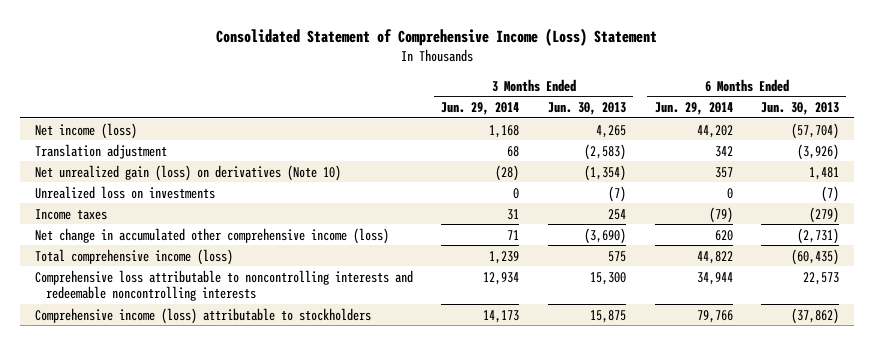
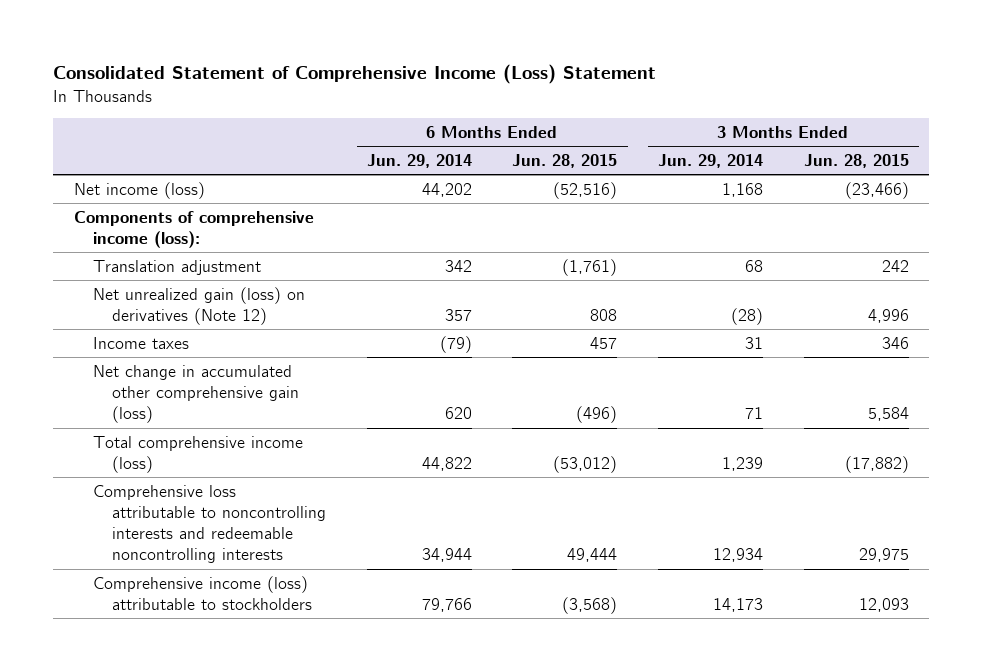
- | 3 Months Ended Jun. 29, 2014 | 3 Months Ended Jun. 30, 2013 | 6 Months Ended Jun. 29, 2014 | 6 Months Ended Jun. 30, 2013
+ | 6 Months Ended Jun. 29, 2014 | 6 Months Ended Jun. 28, 2015 | 3 Months Ended Jun. 29, 2014 | 3 Months Ended Jun. 28, 2015
+ Components of comprehensive income (loss):
- Net unrealized gain (loss) on derivatives (Note 10) | (28) | (1,354) | 357 | 1,481
- Unrealized loss on investments | 0 | (7) | 0 | (7)
+ Net unrealized gain (loss) on derivatives (Note 12) | 357 | 808 | (28) | 4,996
- Net change in accumulated other comprehensive income (loss) | 71 | (3,690) | 620 | (2,731)
+ Net change in accumulated other comprehensive gain (loss) | 620 | (496) | 71 | 5,584

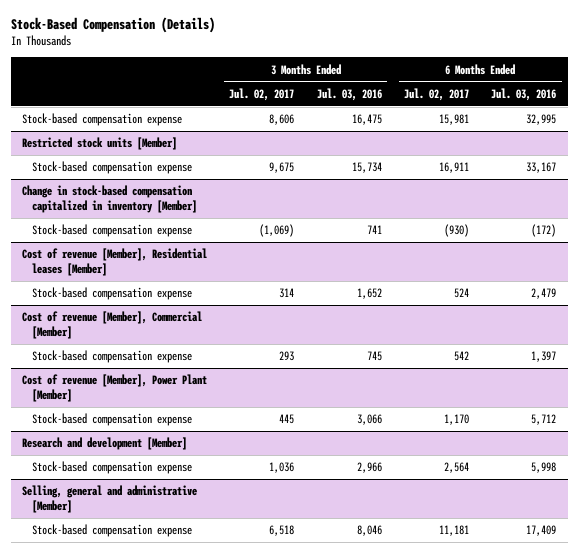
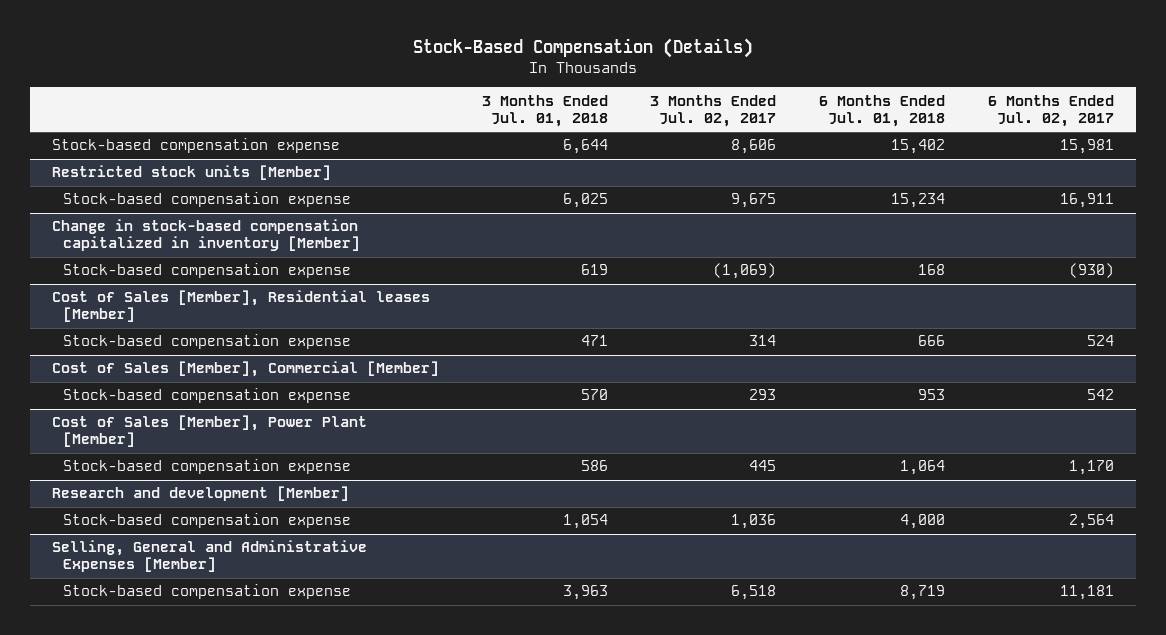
- | 3 Months Ended Jul. 02, 2017 | 3 Months Ended Jul. 03, 2016 | 6 Months Ended Jul. 02, 2017 | 6 Months Ended Jul. 03, 2016
+ | 3 Months Ended Jul. 01, 2018 | 3 Months Ended Jul. 02, 2017 | 6 Months Ended Jul. 01, 2018 | 6 Months Ended Jul. 02, 2017
- Cost of revenue [Member], Residential leases [Member]
+ Cost of Sales [Member], Residential leases [Member]
- Cost of revenue [Member], Commercial [Member]
+ Cost of Sales [Member], Commercial [Member]
- Cost of revenue [Member], Power Plant [Member]
+ Cost of Sales [Member], Power Plant [Member]
- Selling, general and administrative [Member]
+ Selling, General and Administrative Expenses [Member]

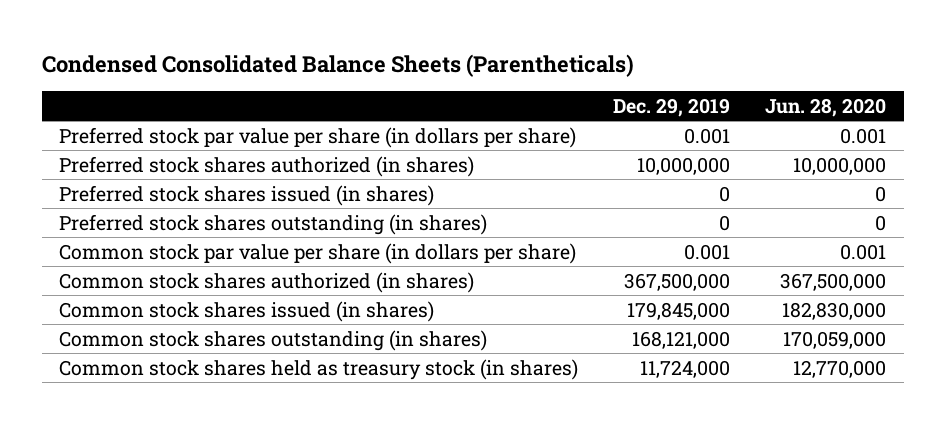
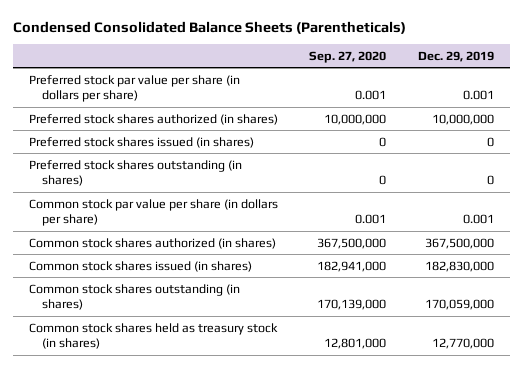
- | Dec. 29, 2019 | Jun. 28, 2020
+ | Sep. 27, 2020 | Dec. 29, 2019
- Common stock shares issued (in shares) | 179,845,000 | 182,830,000
- Common stock shares outstanding (in shares) | 168,121,000 | 170,059,000
- Common stock shares held as treasury stock (in shares) | 11,724,000 | 12,770,000
+ Common stock shares issued (in shares) | 182,941,000 | 182,830,000
+ Common stock shares outstanding (in shares) | 170,139,000 | 170,059,000
+ Common stock shares held as treasury stock (in shares) | 12,801,000 | 12,770,000

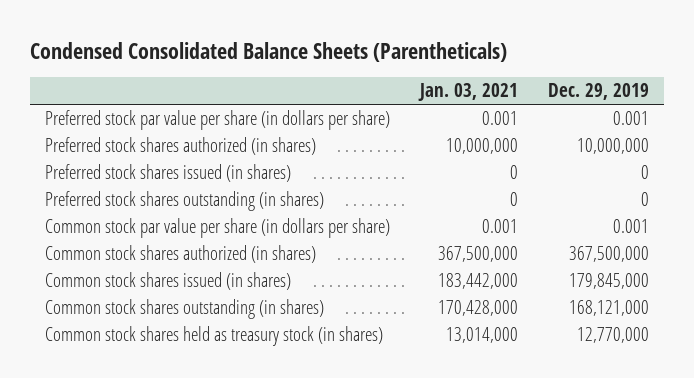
- | Sep. 27, 2020 | Dec. 29, 2019
+ | Jan. 03, 2021 | Dec. 29, 2019
- Common stock shares issued (in shares) | 182,941,000 | 182,830,000
- Common stock shares outstanding (in shares) | 170,139,000 | 170,059,000
+ Common stock shares issued (in shares) | 183,442,000 | 179,845,000
+ Common stock shares outstanding (in shares) | 170,428,000 | 168,121,000

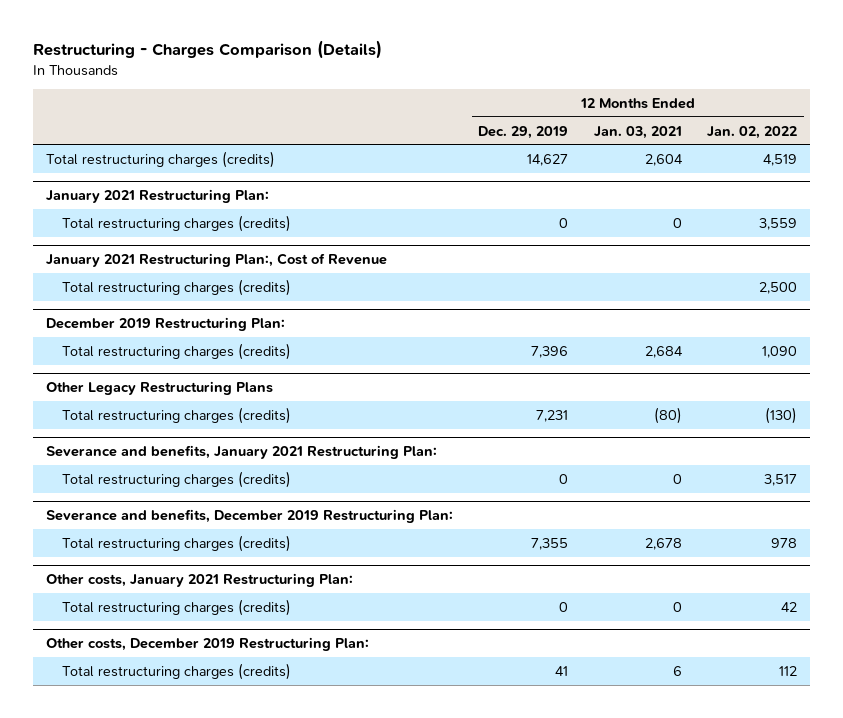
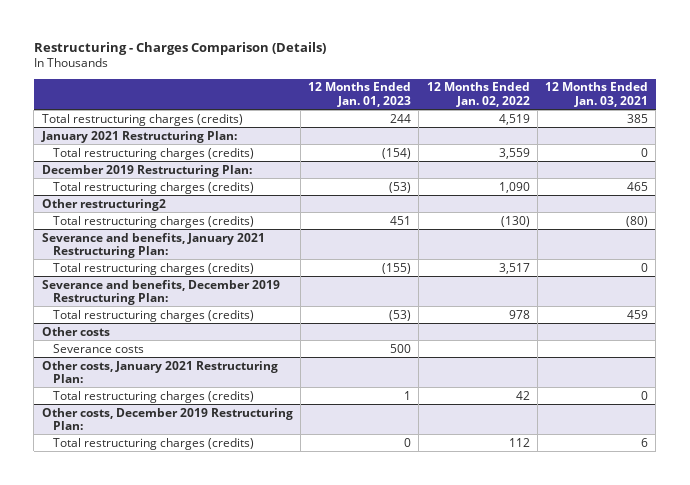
- | 12 Months Ended Dec. 29, 2019 | 12 Months Ended Jan. 03, 2021 | 12 Months Ended Jan. 02, 2022
+ | 12 Months Ended Jan. 01, 2023 | 12 Months Ended Jan. 02, 2022 | 12 Months Ended Jan. 03, 2021
- Total restructuring charges (credits) | 14,627 | 2,604 | 4,519
+ Total restructuring charges (credits) | 244 | 4,519 | 385
- January 2021 Restructuring Plan:, Cost of Revenue
- Total restructuring charges (credits) | | | 2,500
@ December 2019 Restructuring Plan:
- Total restructuring charges (credits) | 7,396 | 2,684 | 1,090
- Other Legacy Restructuring Plans
@ December 2019 Restructuring Plan:
+ Total restructuring charges (credits) | (53) | 1,090 | 465
+ Other restructuring2
@ Severance and benefits, December 2019 Restructuring Plan:
- Total restructuring charges (credits) | 7,355 | 2,678 | 978
+ Total restructuring charges (credits) | (53) | 978 | 459
+ Other costs
+ Severance costs | 500 | |

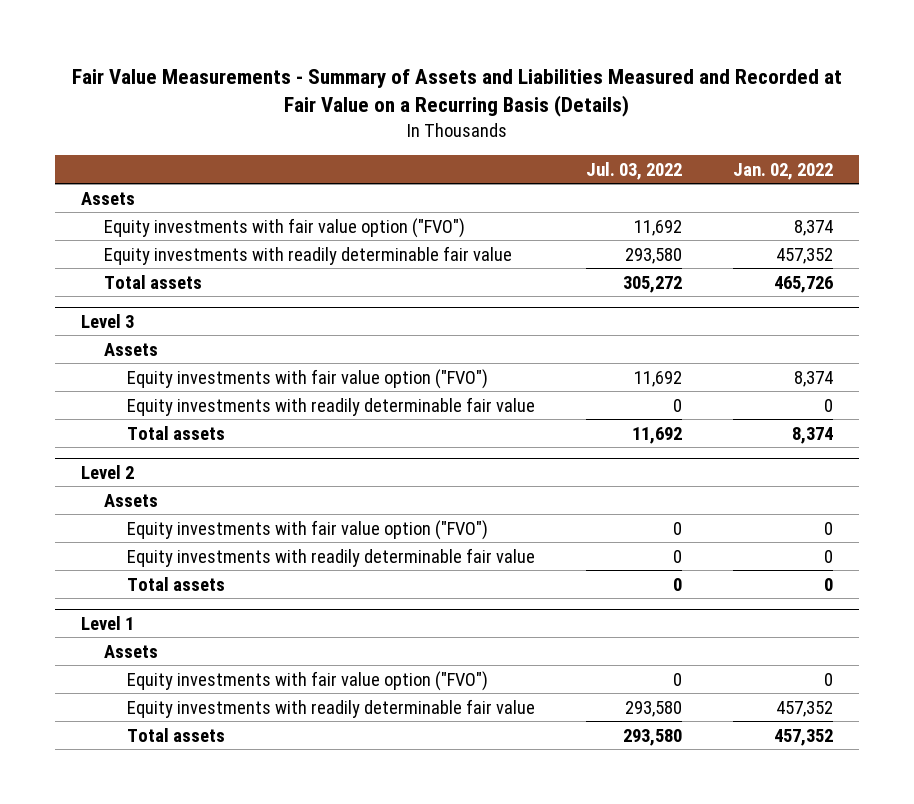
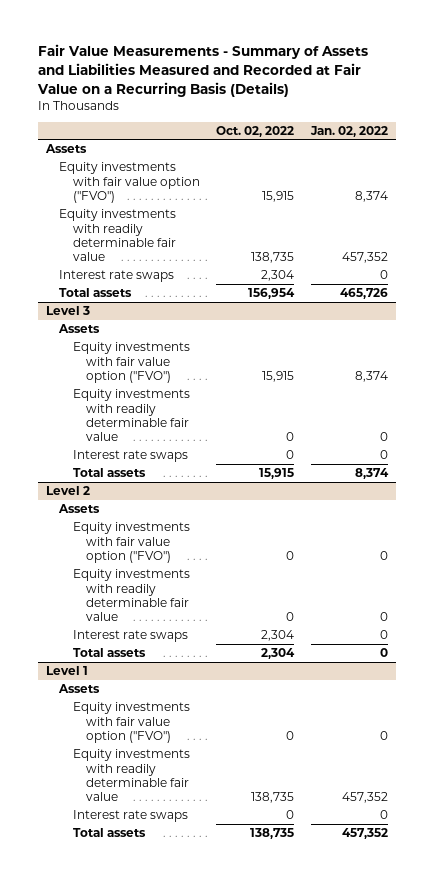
- | Jul. 03, 2022 | Jan. 02, 2022
+ | Oct. 02, 2022 | Jan. 02, 2022
+ Interest rate swaps | 2,304 | 0
@ Level 3
+ Interest rate swaps | 0 | 0
@ Level 2
+ Interest rate swaps | 2,304 | 0
@ Level 1
+ Interest rate swaps | 0 | 0

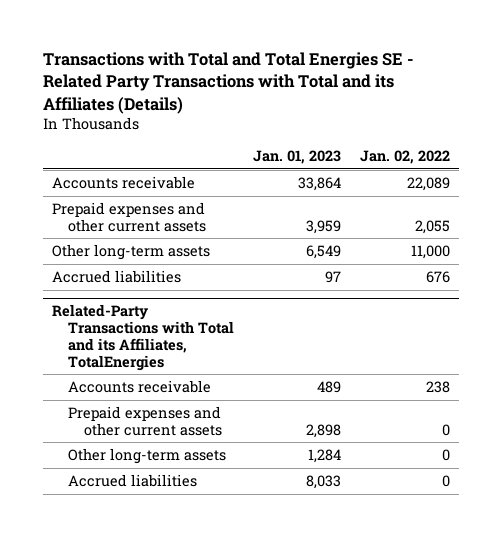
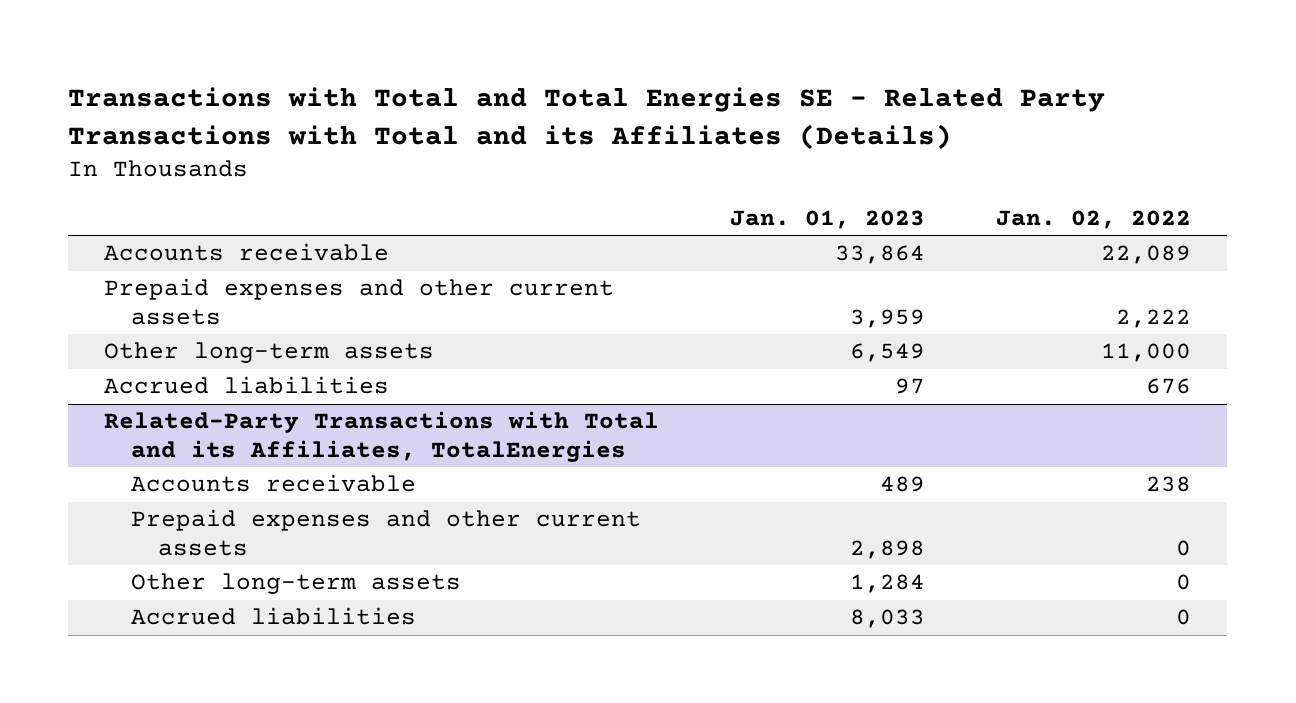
- Prepaid expenses and other current assets | 3,959 | 2,055
+ Prepaid expenses and other current assets | 3,959 | 2,222

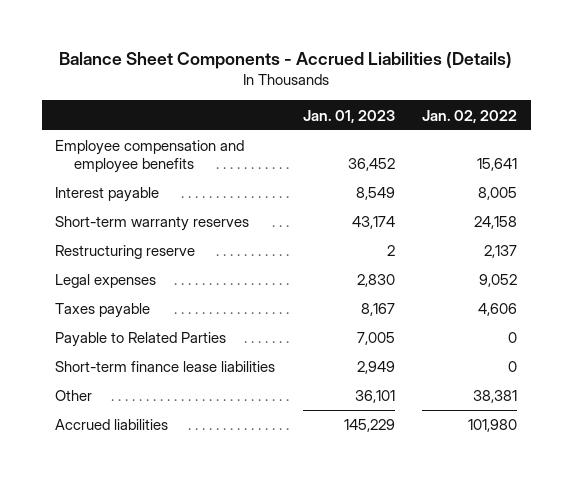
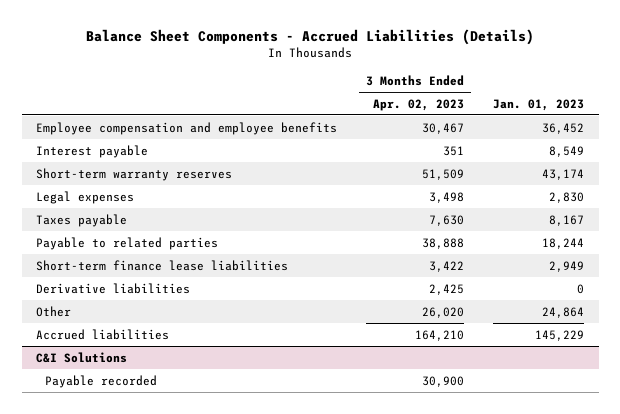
- | Jan. 01, 2023 | Jan. 02, 2022
+ | 3 Months Ended Apr. 02, 2023 | Jan. 01, 2023
- Restructuring reserve | 2 | 2,137
- Payable to Related Parties | 7,005 | 0
+ Payable to related parties | 38,888 | 18,244
- Other | 36,101 | 38,381
+ Derivative liabilities | 2,425 | 0
+ Other | 26,020 | 24,864
+ C&I Solutions
+ Payable recorded | 30,900 |

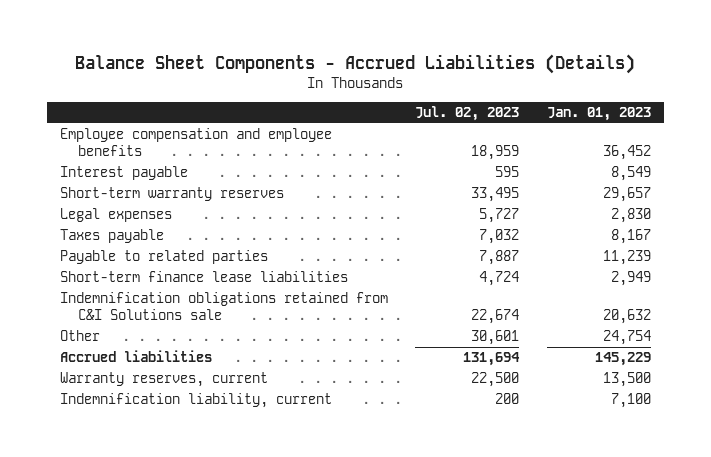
- | 3 Months Ended Apr. 02, 2023 | Jan. 01, 2023
+ | Jul. 02, 2023 | Jan. 01, 2023
- Short-term warranty reserves | 51,509 | 43,174
+ Short-term warranty reserves | 33,495 | 29,657
- Payable to related parties | 38,888 | 18,244
+ Payable to related parties | 7,887 | 11,239
- Derivative liabilities | 2,425 | 0
- Other | 26,020 | 24,864
+ Indemnification obligations retained from C&I Solutions sale | 22,674 | 20,632
+ Other | 30,601 | 24,754
- C&I Solutions
- Payable recorded | 30,900 |
+ Warranty reserves, current | 22,500 | 13,500
+ Indemnification liability, current | 200 | 7,100

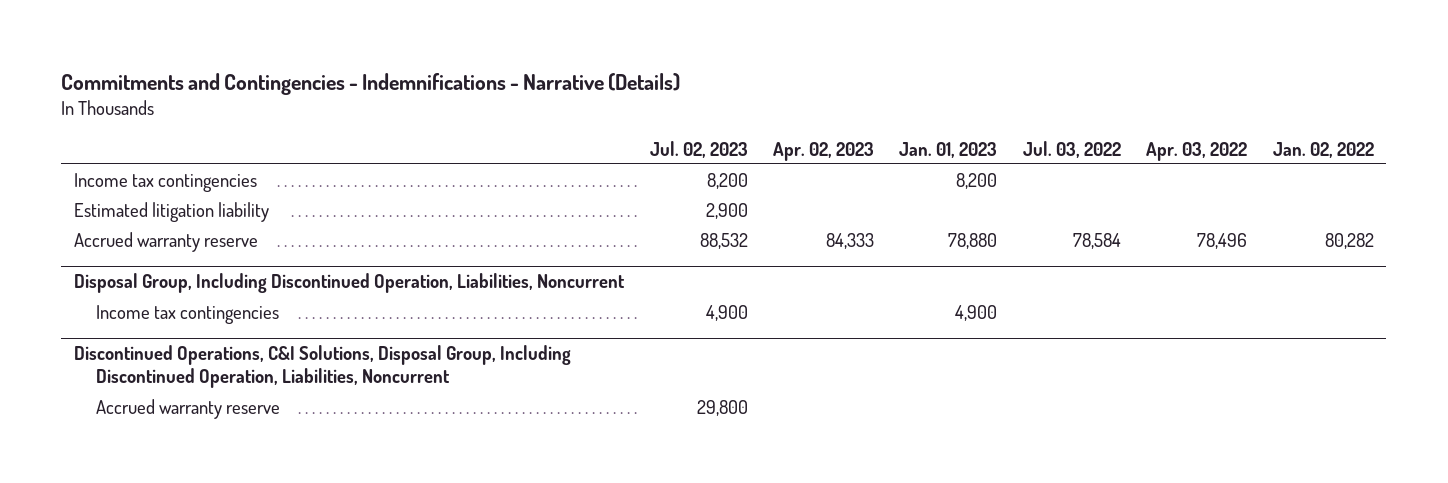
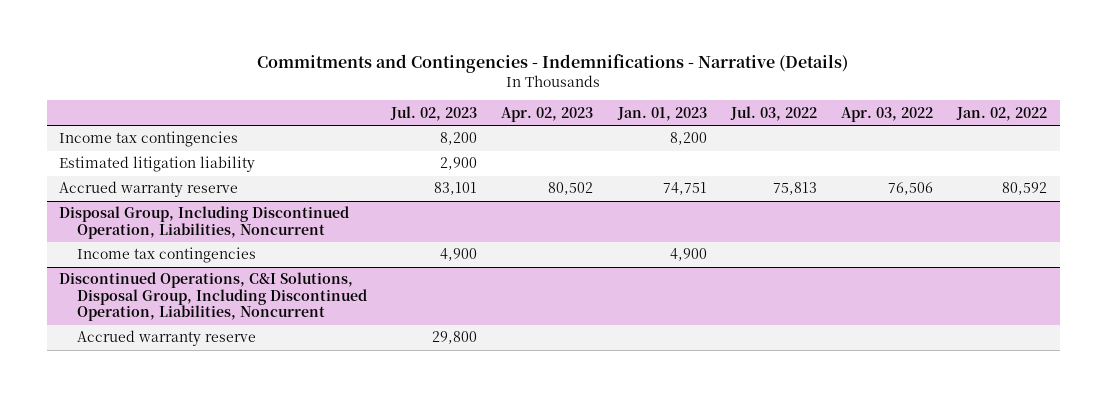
- Accrued warranty reserve | 88,532 | 84,333 | 78,880 | 78,584 | 78,496 | 80,282
+ Accrued warranty reserve | 83,101 | 80,502 | 74,751 | 75,813 | 76,506 | 80,592

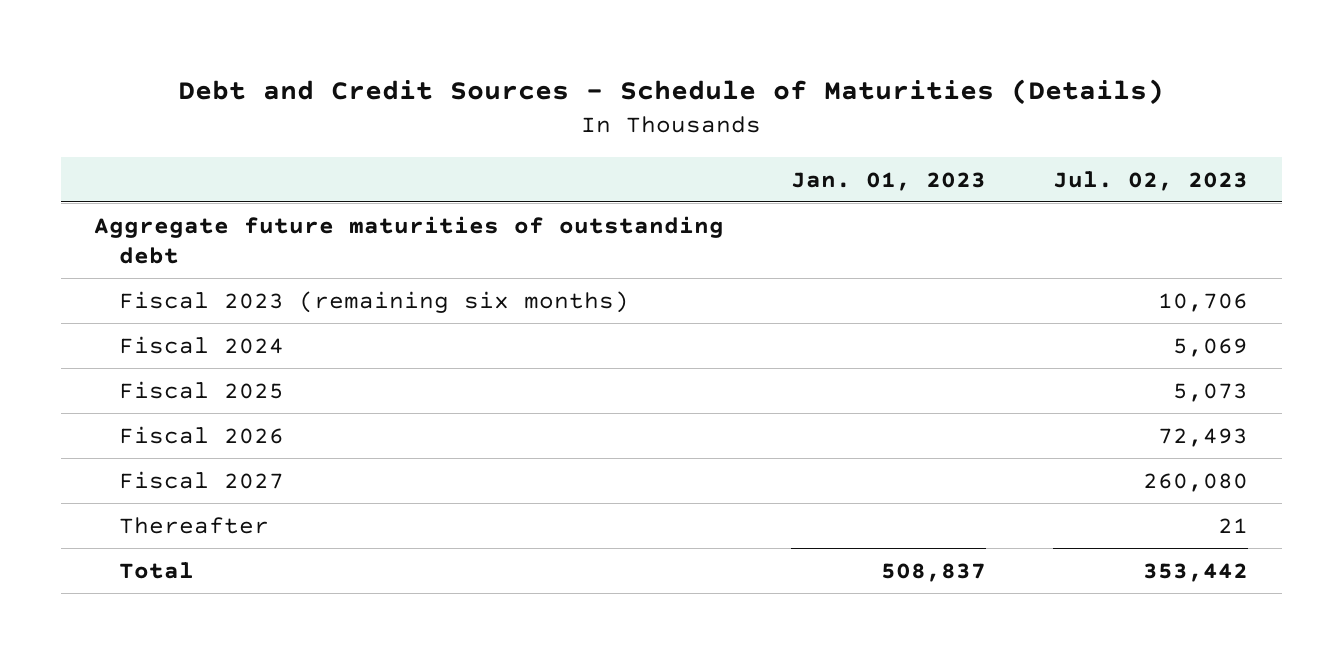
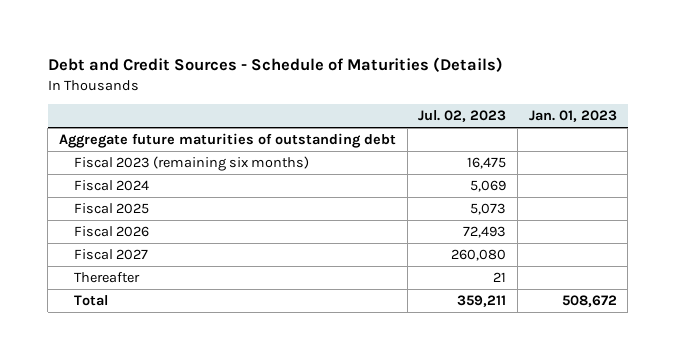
- | Jan. 01, 2023 | Jul. 02, 2023
+ | Jul. 02, 2023 | Jan. 01, 2023
- Fiscal 2023 (remaining six months) | | 10,706
+ Fiscal 2023 (remaining six months) | 16,475 |
- Total | 508,837 | 353,442
+ Total | 359,211 | 508,672

